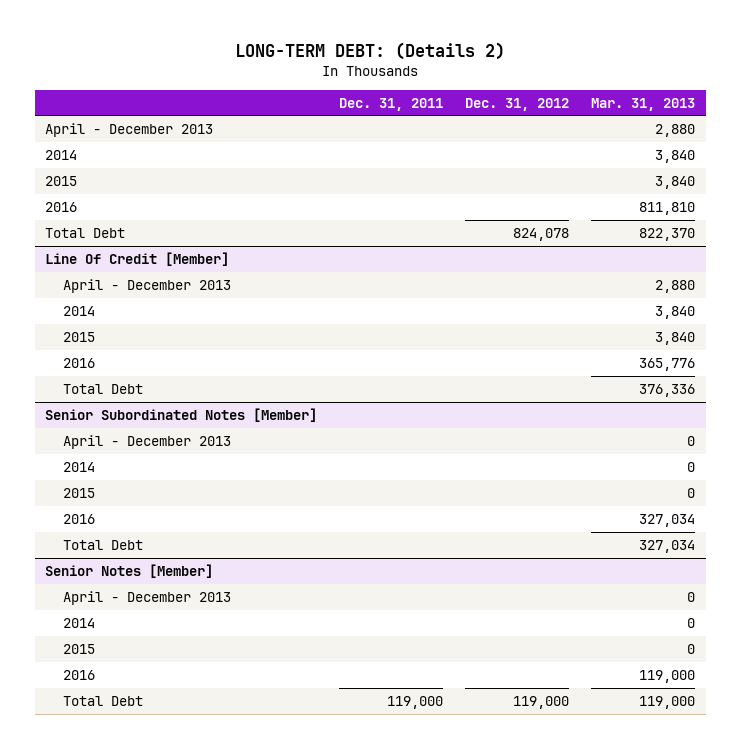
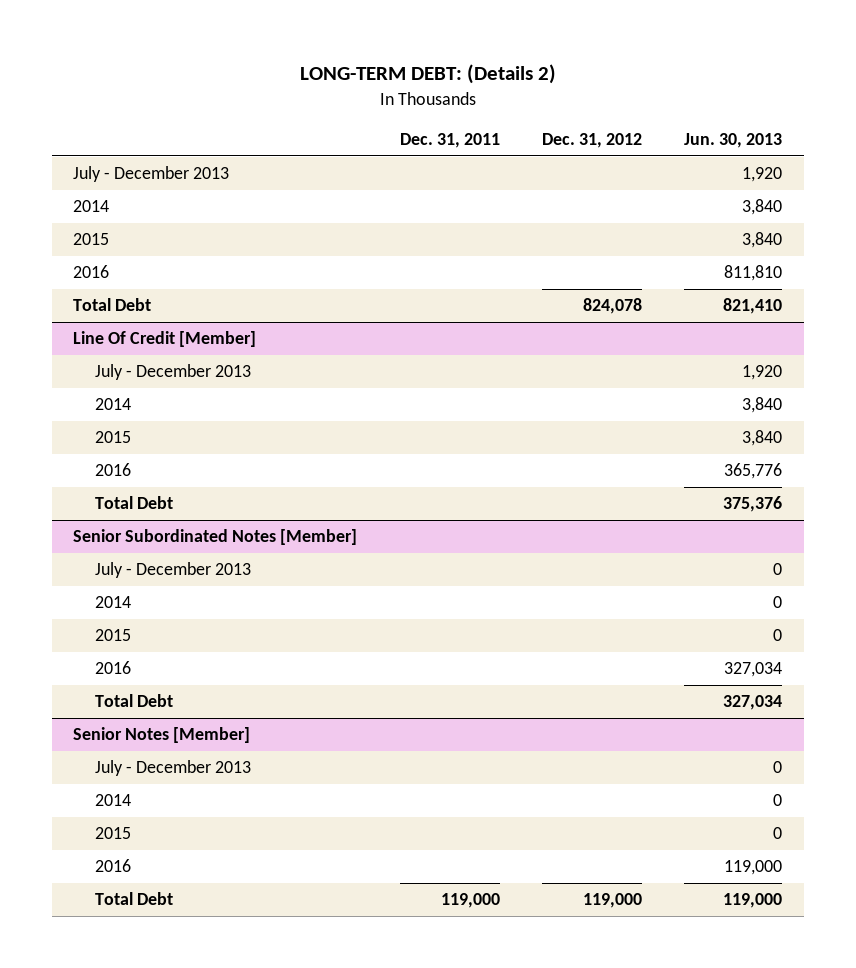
- | Dec. 31, 2011 | Dec. 31, 2012 | Mar. 31, 2013
+ | Dec. 31, 2011 | Dec. 31, 2012 | Jun. 30, 2013
- April - December 2013 | | | 2,880
+ July - December 2013 | | | 1,920
@ Line Of Credit [Member]
- April - December 2013 | | | 2,880
+ July - December 2013 | | | 1,920
@ Senior Subordinated Notes [Member]
- April - December 2013 | | | 0
+ July - December 2013 | | | 0
@ Senior Notes [Member]
- April - December 2013 | | | 0
+ July - December 2013 | | | 0

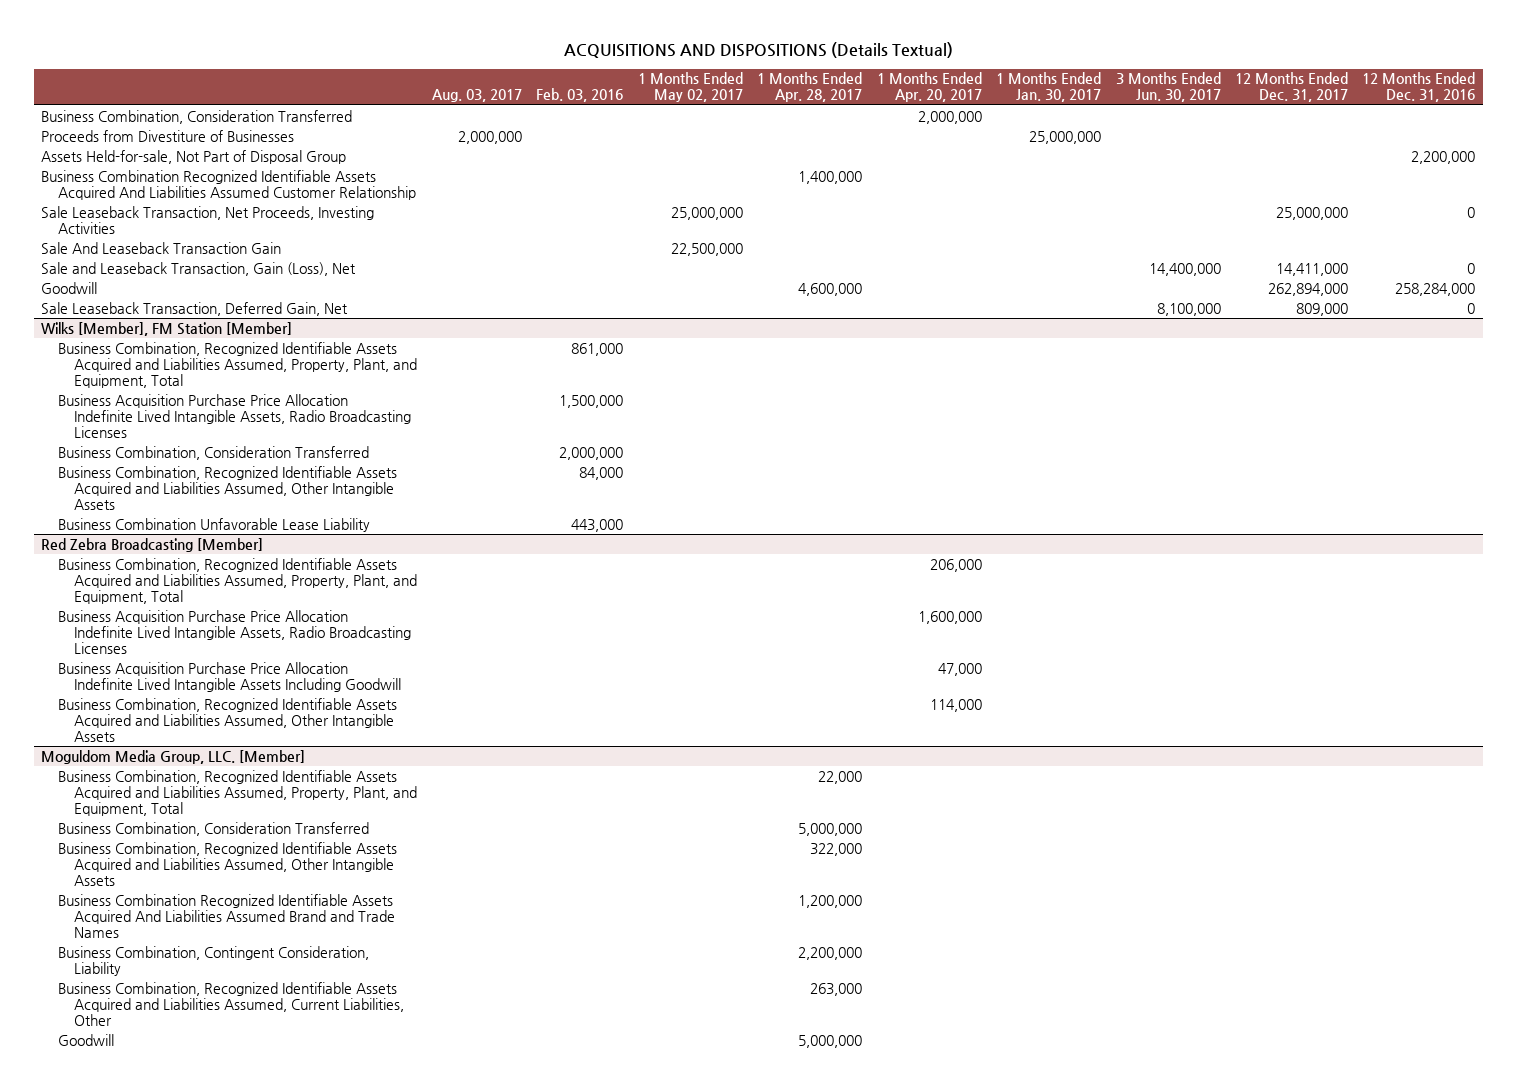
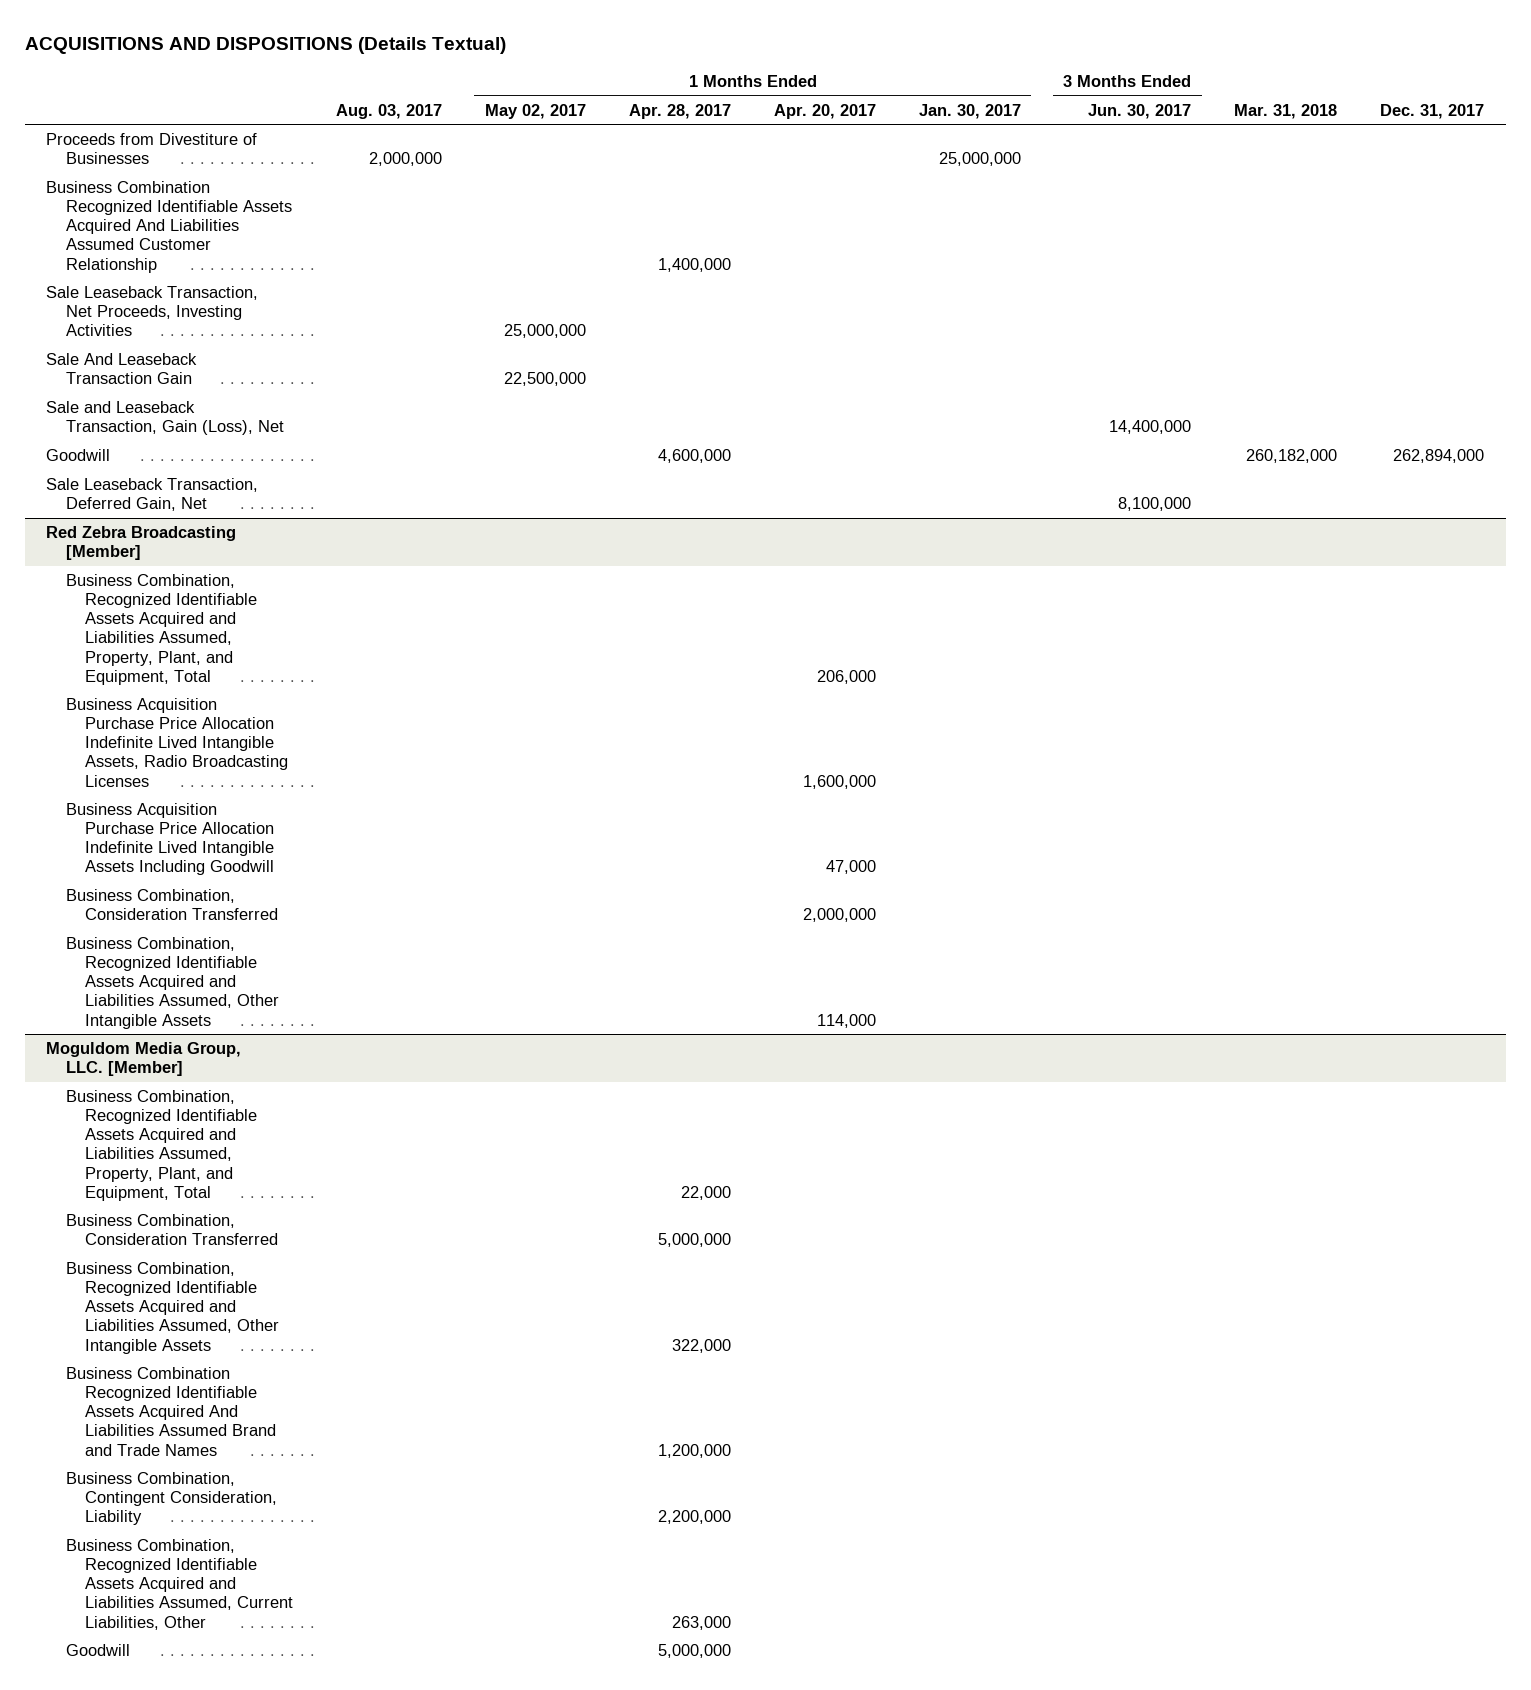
- | Aug. 03, 2017 | Feb. 03, 2016 | 1 Months Ended May 02, 2017 | 1 Months Ended Apr. 28, 2017 | 1 Months Ended Apr. 20, 2017 | 1 Months Ended Jan. 30, 2017 | 3 Months Ended Jun. 30, 2017 | 12 Months Ended Dec. 31, 2017 | 12 Months Ended Dec. 31, 2016
+ | Aug. 03, 2017 | 1 Months Ended May 02, 2017 | 1 Months Ended Apr. 28, 2017 | 1 Months Ended Apr. 20, 2017 | 1 Months Ended Jan. 30, 2017 | 3 Months Ended Jun. 30, 2017 | Mar. 31, 2018 | Dec. 31, 2017
- Business Combination, Consideration Transferred | | | | | 2,000,000 | | | |
- Assets Held-for-sale, Not Part of Disposal Group | | | | | | | | | 2,200,000
- Wilks [Member], FM Station [Member]
- Business Combination, Recognized Identifiable Assets Acquired and Liabilities Assumed, Property, Plant, and Equipment, Total | | 861,000 | | | | | | |
- Business Acquisition Purchase Price Allocation Indefinite Lived Intangible Assets, Radio Broadcasting Licenses | | 1,500,000 | | | | | | |
- Business Combination, Consideration Transferred | | 2,000,000 | | | | | | |
- Business Combination, Recognized Identifiable Assets Acquired and Liabilities Assumed, Other Intangible Assets | | 84,000 | | | | | | |
- Business Combination Unfavorable Lease Liability | | 443,000 | | | | | | |
@ Red Zebra Broadcasting [Member]
+ Business Combination, Consideration Transferred | | | | 2,000,000 | | | |

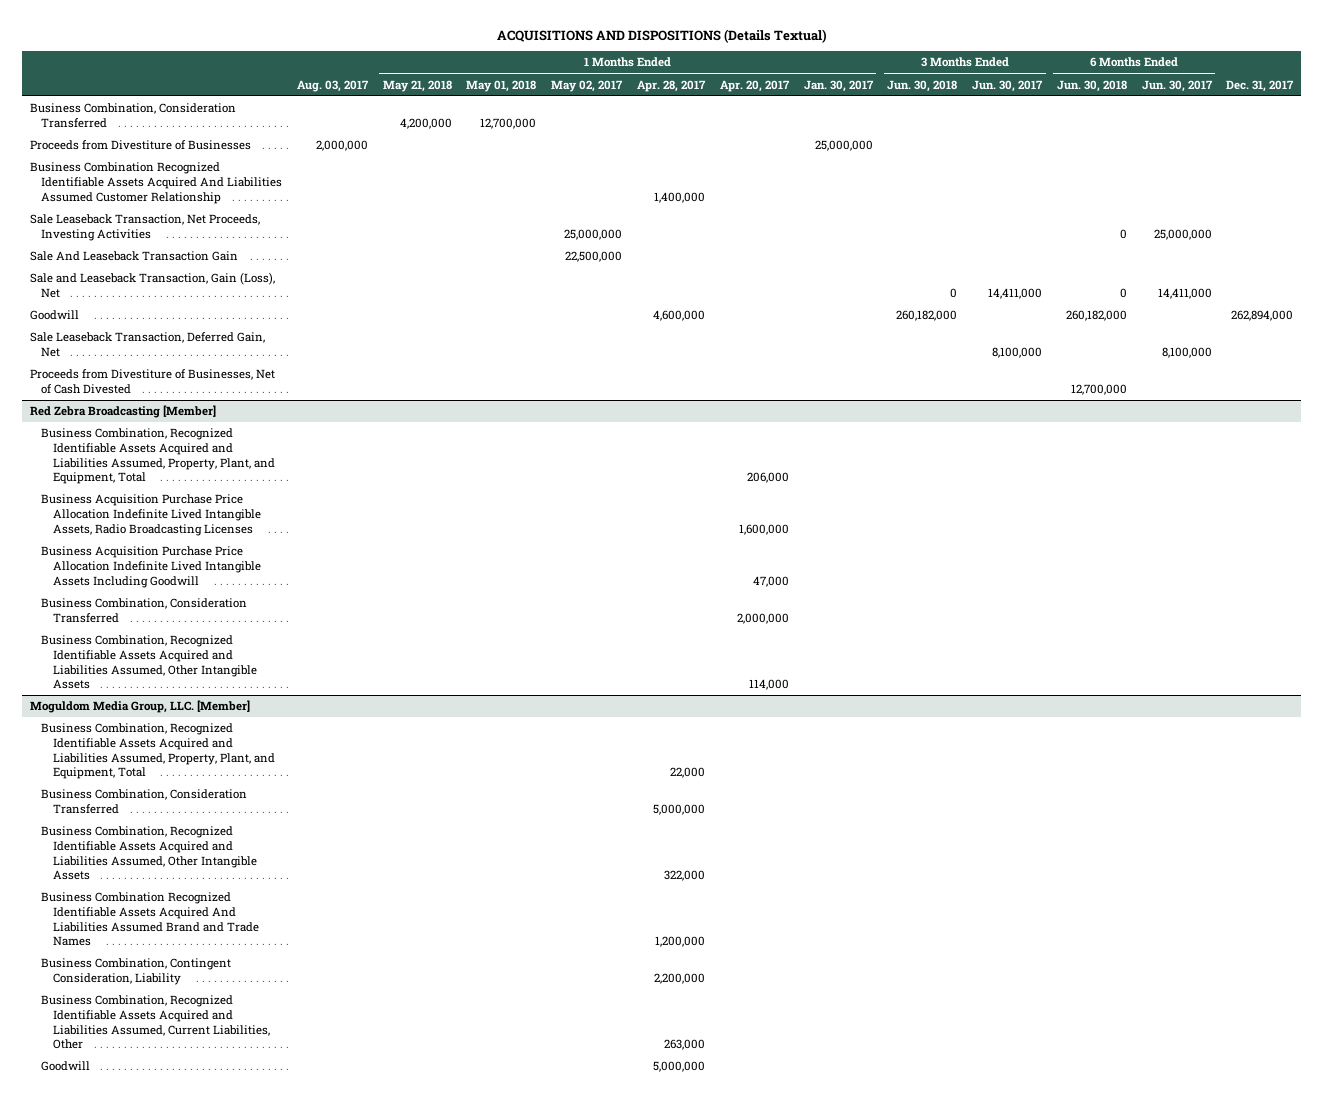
- | Aug. 03, 2017 | 1 Months Ended May 02, 2017 | 1 Months Ended Apr. 28, 2017 | 1 Months Ended Apr. 20, 2017 | 1 Months Ended Jan. 30, 2017 | 3 Months Ended Jun. 30, 2017 | Mar. 31, 2018 | Dec. 31, 2017
+ | Aug. 03, 2017 | 1 Months Ended May 21, 2018 | 1 Months Ended May 01, 2018 | 1 Months Ended May 02, 2017 | 1 Months Ended Apr. 28, 2017 | 1 Months Ended Apr. 20, 2017 | 1 Months Ended Jan. 30, 2017 | 3 Months Ended Jun. 30, 2018 | 3 Months Ended Jun. 30, 2017 | 6 Months Ended Jun. 30, 2018 | 6 Months Ended Jun. 30, 2017 | Dec. 31, 2017
+ Business Combination, Consideration Transferred | | 4,200,000 | 12,700,000 | | | | | | | | |
- Sale and Leaseback Transaction, Gain (Loss), Net | | | | | | 14,400,000 | |
+ Sale and Leaseback Transaction, Gain (Loss), Net | | | | | | | | 0 | 14,411,000 | 0 | 14,411,000 |
+ Proceeds from Divestiture of Businesses, Net of Cash Divested | | | | | | | | | | 12,700,000 | |

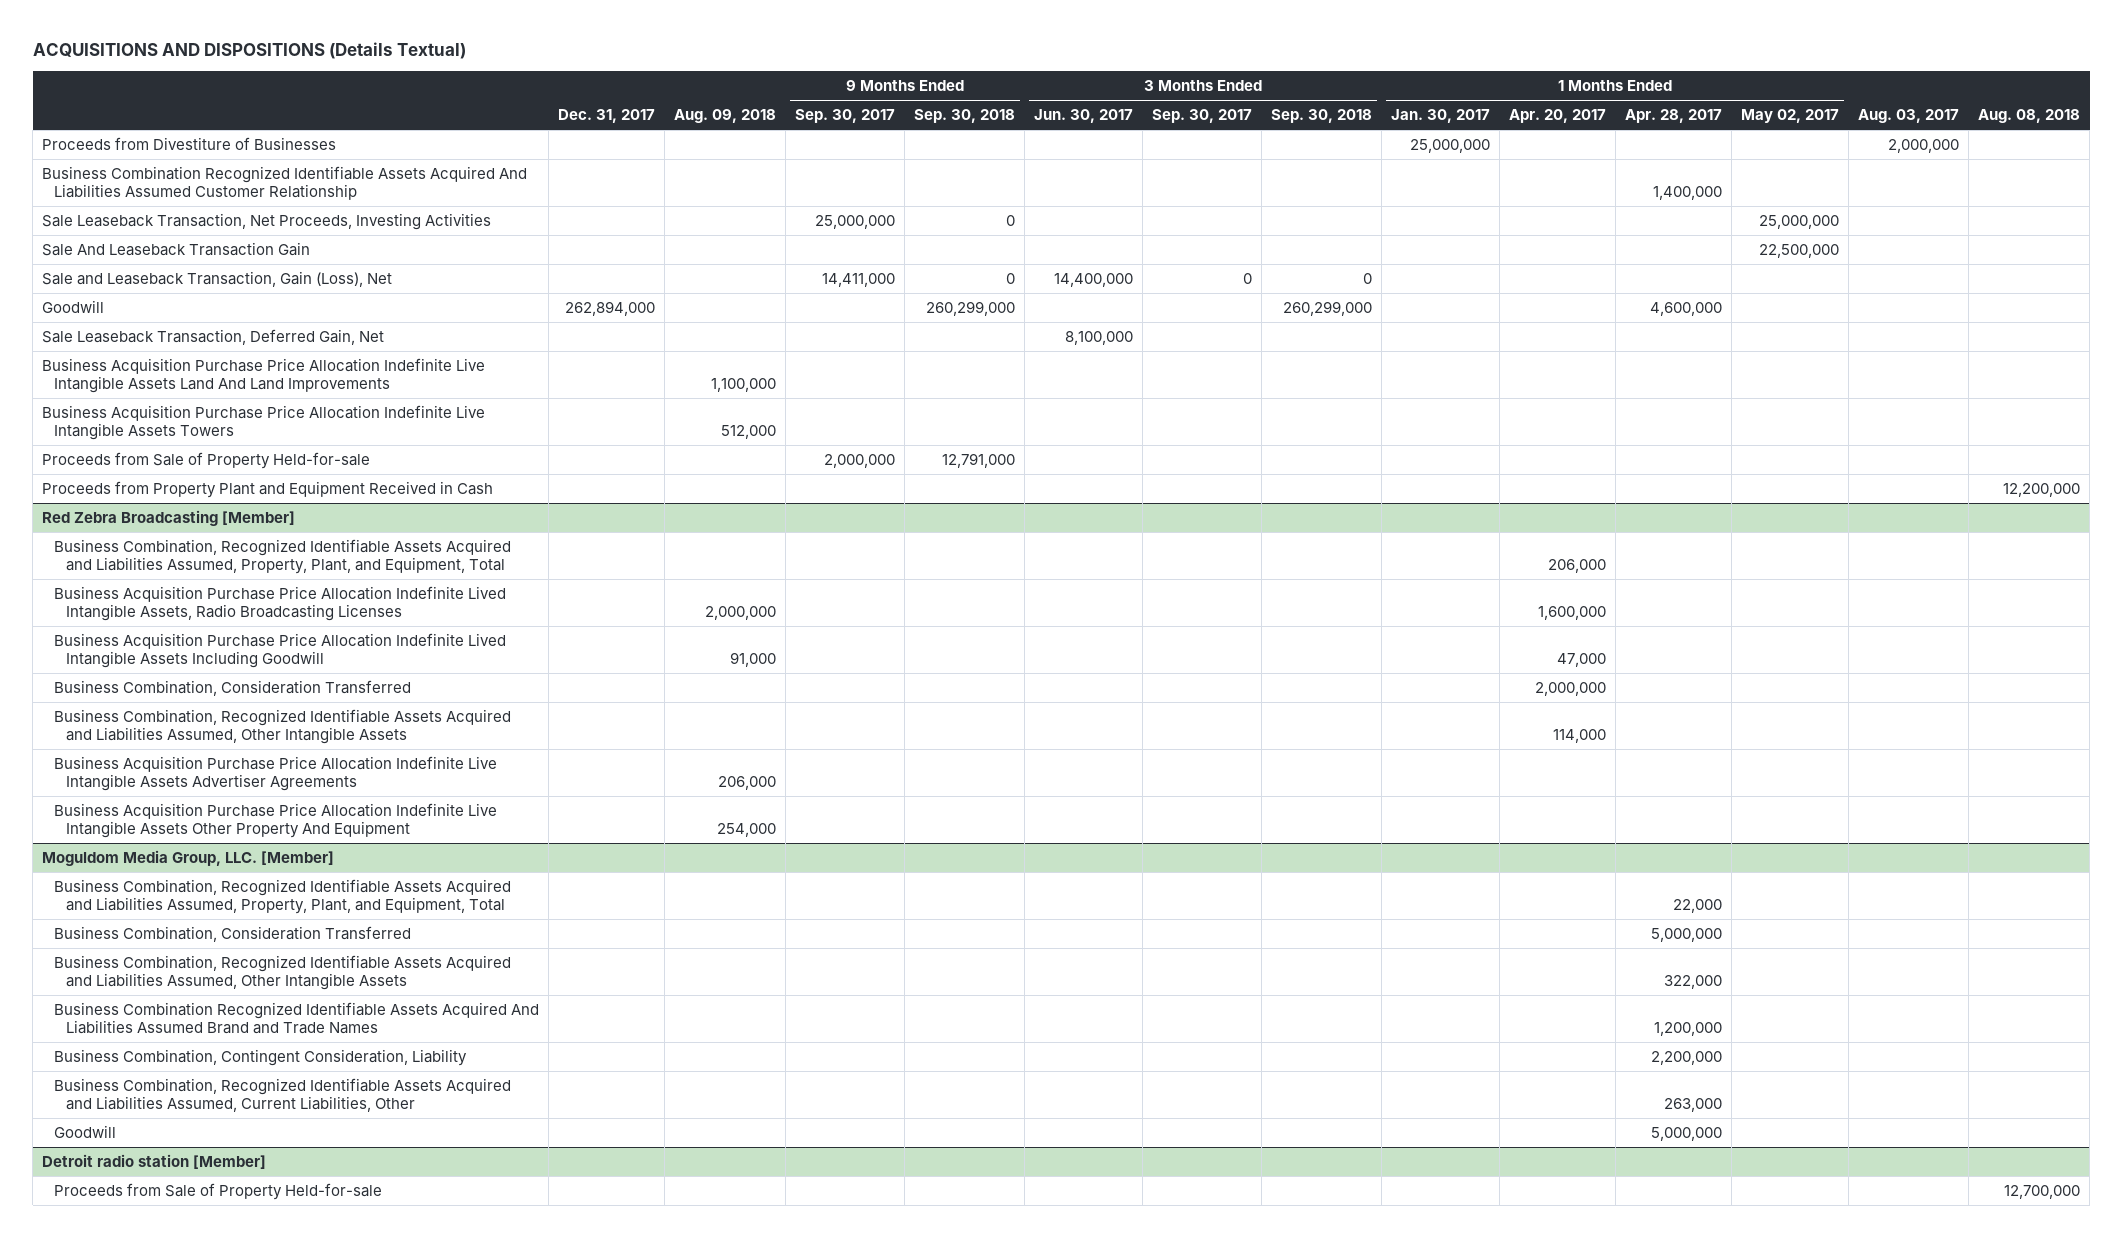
- | Aug. 03, 2017 | 1 Months Ended May 21, 2018 | 1 Months Ended May 01, 2018 | 1 Months Ended May 02, 2017 | 1 Months Ended Apr. 28, 2017 | 1 Months Ended Apr. 20, 2017 | 1 Months Ended Jan. 30, 2017 | 3 Months Ended Jun. 30, 2018 | 3 Months Ended Jun. 30, 2017 | 6 Months Ended Jun. 30, 2018 | 6 Months Ended Jun. 30, 2017 | Dec. 31, 2017
+ | Dec. 31, 2017 | Aug. 09, 2018 | 9 Months Ended Sep. 30, 2017 | 9 Months Ended Sep. 30, 2018 | 3 Months Ended Jun. 30, 2017 | 3 Months Ended Sep. 30, 2017 | 3 Months Ended Sep. 30, 2018 | 1 Months Ended Jan. 30, 2017 | 1 Months Ended Apr. 20, 2017 | 1 Months Ended Apr. 28, 2017 | 1 Months Ended May 02, 2017 | Aug. 03, 2017 | Aug. 08, 2018
- Business Combination, Consideration Transferred | | 4,200,000 | 12,700,000 | | | | | | | | |
- Sale and Leaseback Transaction, Gain (Loss), Net | | | | | | | | 0 | 14,411,000 | 0 | 14,411,000 |
+ Sale and Leaseback Transaction, Gain (Loss), Net | | | 14,411,000 | 0 | 14,400,000 | 0 | 0 | | | | | |
- Proceeds from Divestiture of Businesses, Net of Cash Divested | | | | | | | | | | 12,700,000 | |
+ Business Acquisition Purchase Price Allocation Indefinite Live Intangible Assets Land And Land Improvements | | 1,100,000 | | | | | | | | | | |
+ Business Acquisition Purchase Price Allocation Indefinite Live Intangible Assets Towers | | 512,000 | | | | | | | | | | |
+ Proceeds from Sale of Property Held-for-sale | | | 2,000,000 | 12,791,000 | | | | | | | | |
+ Proceeds from Property Plant and Equipment Received in Cash | | | | | | | | | | | | | 12,200,000
@ Red Zebra Broadcasting [Member]
+ Business Acquisition Purchase Price Allocation Indefinite Live Intangible Assets Advertiser Agreements | | 206,000 | | | | | | | | | | |
+ Business Acquisition Purchase Price Allocation Indefinite Live Intangible Assets Other Property And Equipment | | 254,000 | | | | | | | | | | |
+ Detroit radio station [Member]
+ Proceeds from Sale of Property Held-for-sale | | | | | | | | | | | | | 12,700,000

